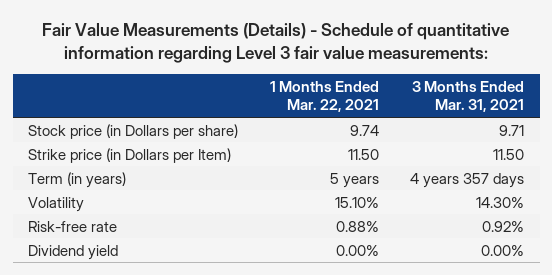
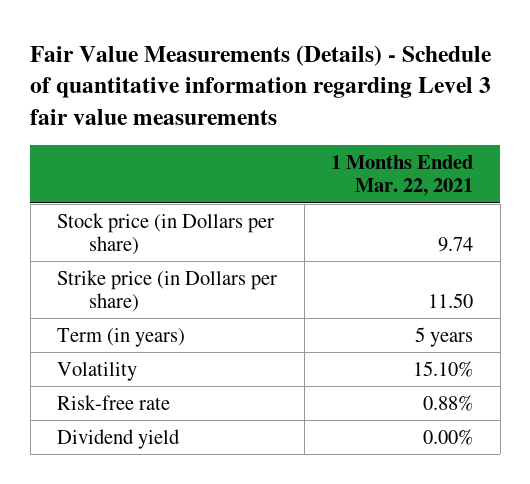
- Fair Value Measurements (Details) - Schedule of quantitative information regarding Level 3 fair value measurements:
+ Fair Value Measurements (Details) - Schedule of quantitative information regarding Level 3 fair value measurements
- | 1 Months Ended Mar. 22, 2021 | 3 Months Ended Mar. 31, 2021
+ | 1 Months Ended Mar. 22, 2021
- Strike price (in Dollars per Item) | 11.50 | 11.50
+ Strike price (in Dollars per share) | 11.50

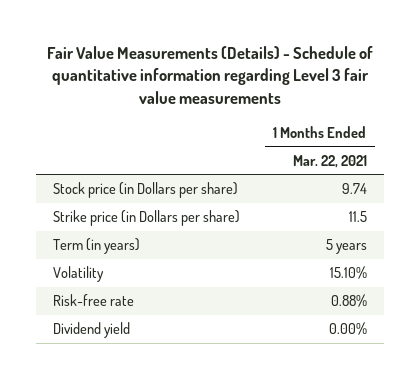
- Strike price (in Dollars per share) | 11.50
+ Strike price (in Dollars per share) | 11.5

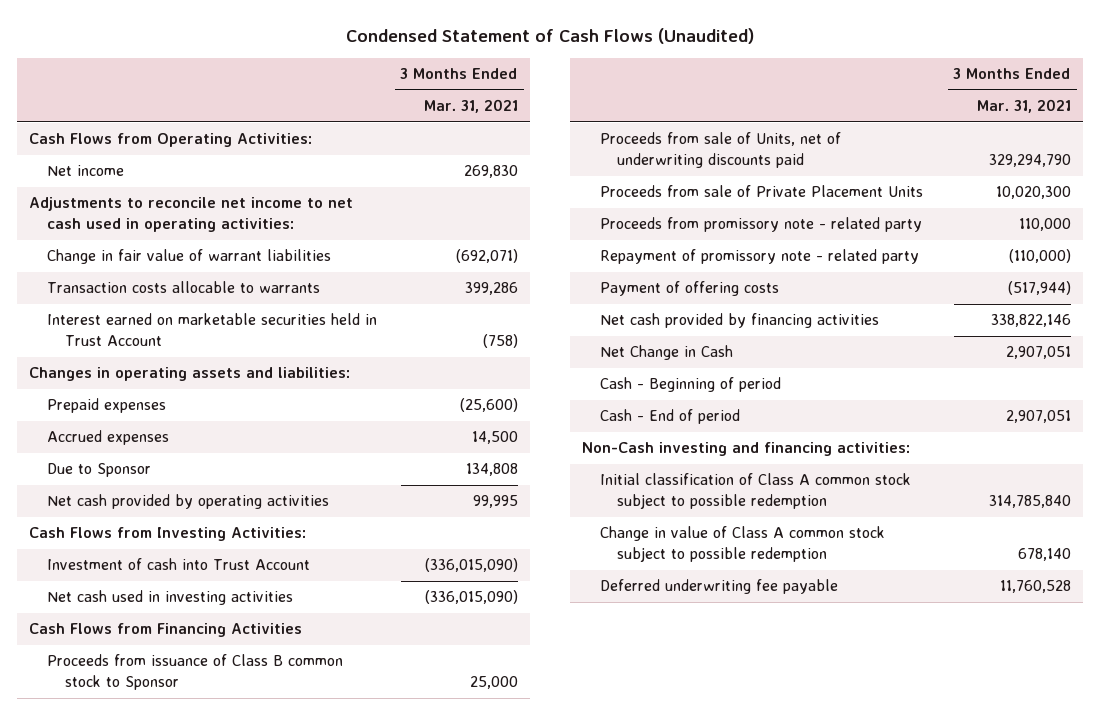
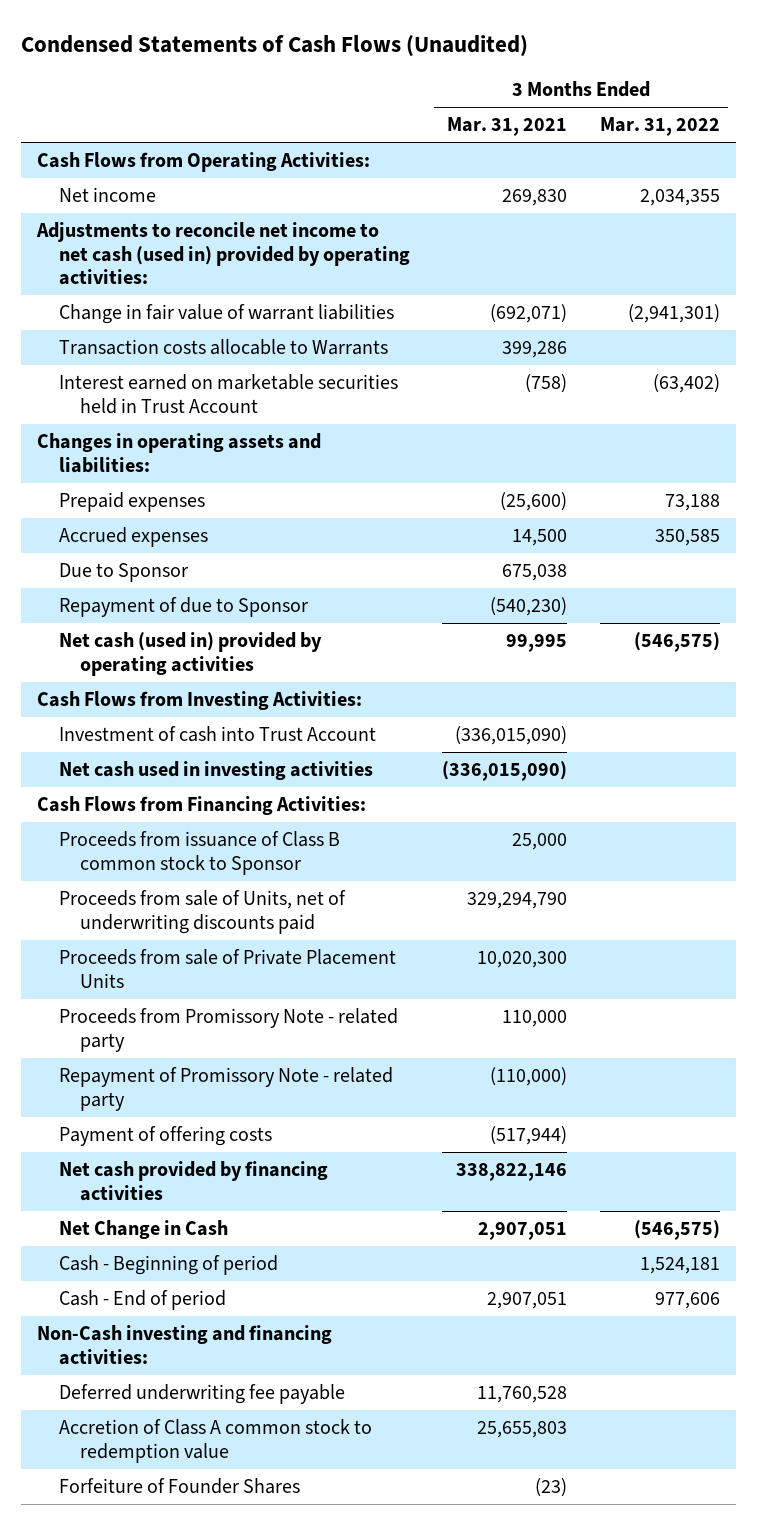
- Condensed Statement of Cash Flows (Unaudited)
+ Condensed Statements of Cash Flows (Unaudited)
- | 3 Months Ended Mar. 31, 2021
+ | 3 Months Ended Mar. 31, 2021 | 3 Months Ended Mar. 31, 2022
- Adjustments to reconcile net income to net cash used in operating activities:
+ Adjustments to reconcile net income to net cash (used in) provided by operating activities:
- Transaction costs allocable to warrants | 399,286
+ Transaction costs allocable to Warrants | 399,286 |
- Due to Sponsor | 134,808
- Net cash provided by operating activities | 99,995
+ Due to Sponsor | 675,038 |
+ Repayment of due to Sponsor | (540,230) |
+ Net cash (used in) provided by operating activities | 99,995 | (546,575)
- Cash Flows from Financing Activities
+ Cash Flows from Financing Activities:
- Proceeds from promissory note - related party | 110,000
- Repayment of promissory note - related party | (110,000)
+ Proceeds from Promissory Note - related party | 110,000 |
+ Repayment of Promissory Note - related party | (110,000) |
- Initial classification of Class A common stock subject to possible redemption | 314,785,840
- Change in value of Class A common stock subject to possible redemption | 678,140
+ Accretion of Class A common stock to redemption value | 25,655,803 |
+ Forfeiture of Founder Shares | (23) |

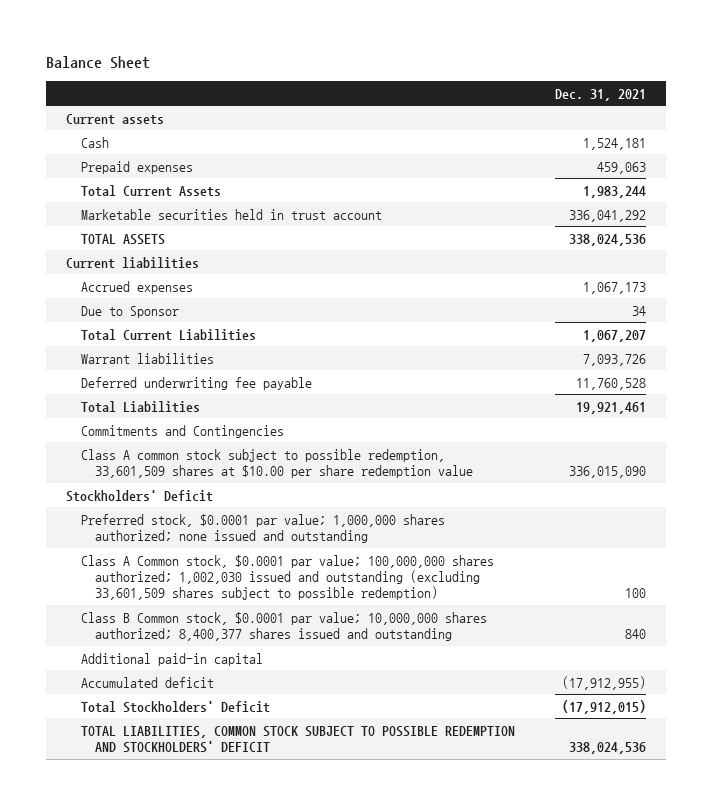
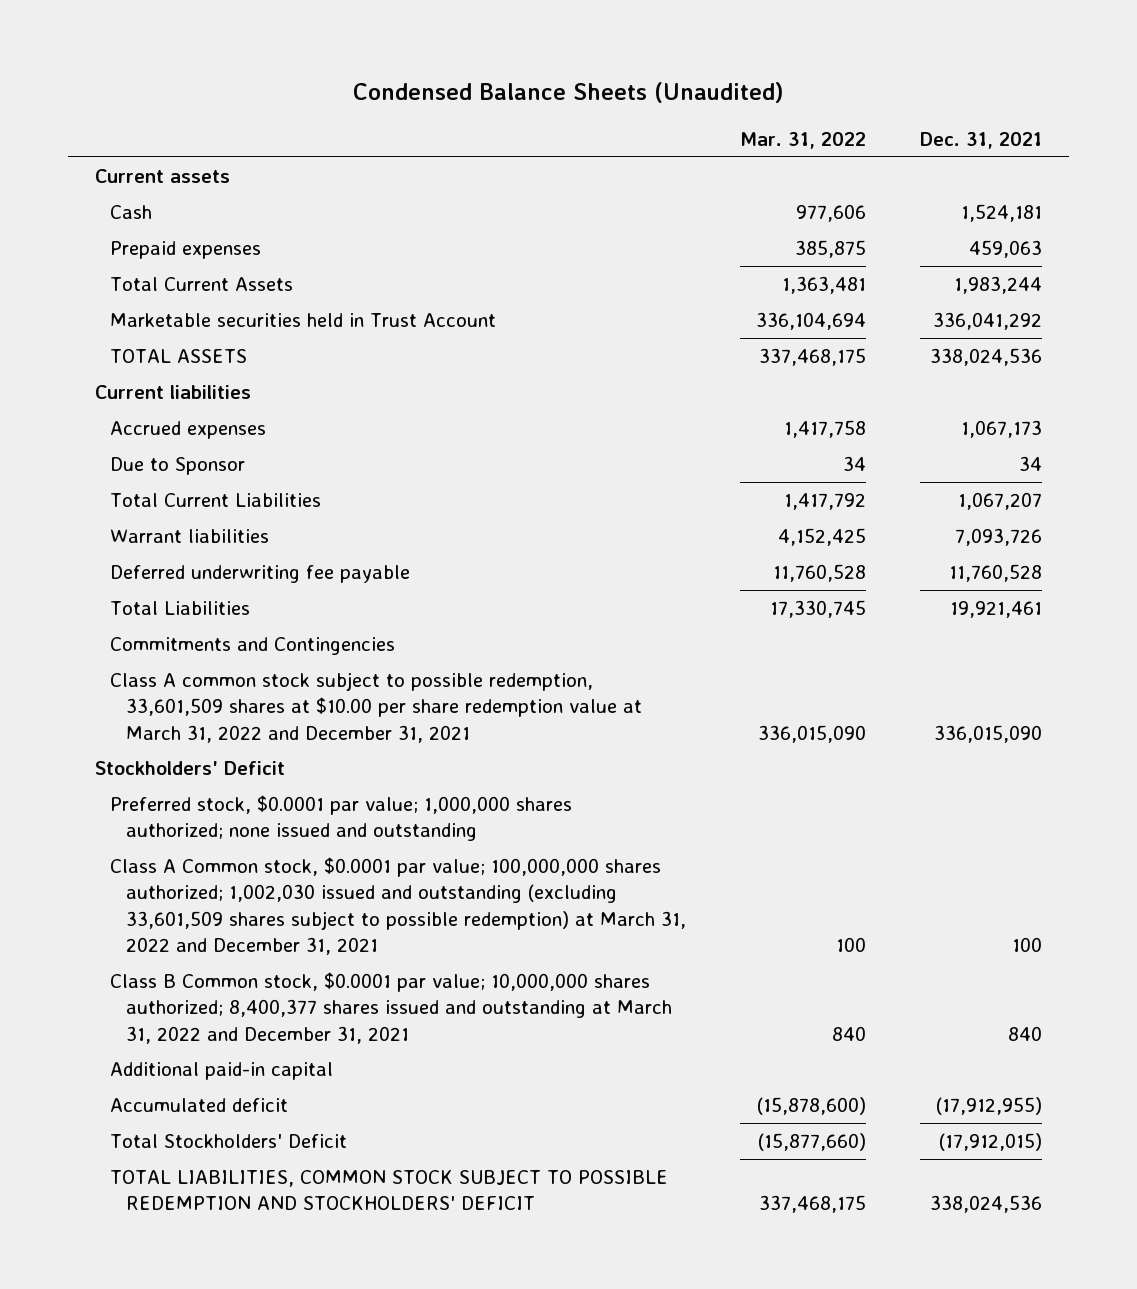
- Balance Sheet
+ Condensed Balance Sheets (Unaudited)
- | Dec. 31, 2021
+ | Mar. 31, 2022 | Dec. 31, 2021
- Marketable securities held in trust account | 336,041,292
+ Marketable securities held in Trust Account | 336,104,694 | 336,041,292
- Class A common stock subject to possible redemption, 33,601,509 shares at $10.00 per share redemption value | 336,015,090
+ Class A common stock subject to possible redemption, 33,601,509 shares at $10.00 per share redemption value at March 31, 2022 and December 31, 2021 | 336,015,090 | 336,015,090
- Class A Common stock, $0.0001 par value; 100,000,000 shares authorized; 1,002,030 issued and outstanding (excluding 33,601,509 shares subject to possible redemption) | 100
- Class B Common stock, $0.0001 par value; 10,000,000 shares authorized; 8,400,377 shares issued and outstanding | 840
+ Class A Common stock, $0.0001 par value; 100,000,000 shares authorized; 1,002,030 issued and outstanding (excluding 33,601,509 shares subject to possible redemption) at March 31, 2022 and December 31, 2021 | 100 | 100
+ Class B Common stock, $0.0001 par value; 10,000,000 shares authorized; 8,400,377 shares issued and outstanding at March 31, 2022 and December 31, 2021 | 840 | 840

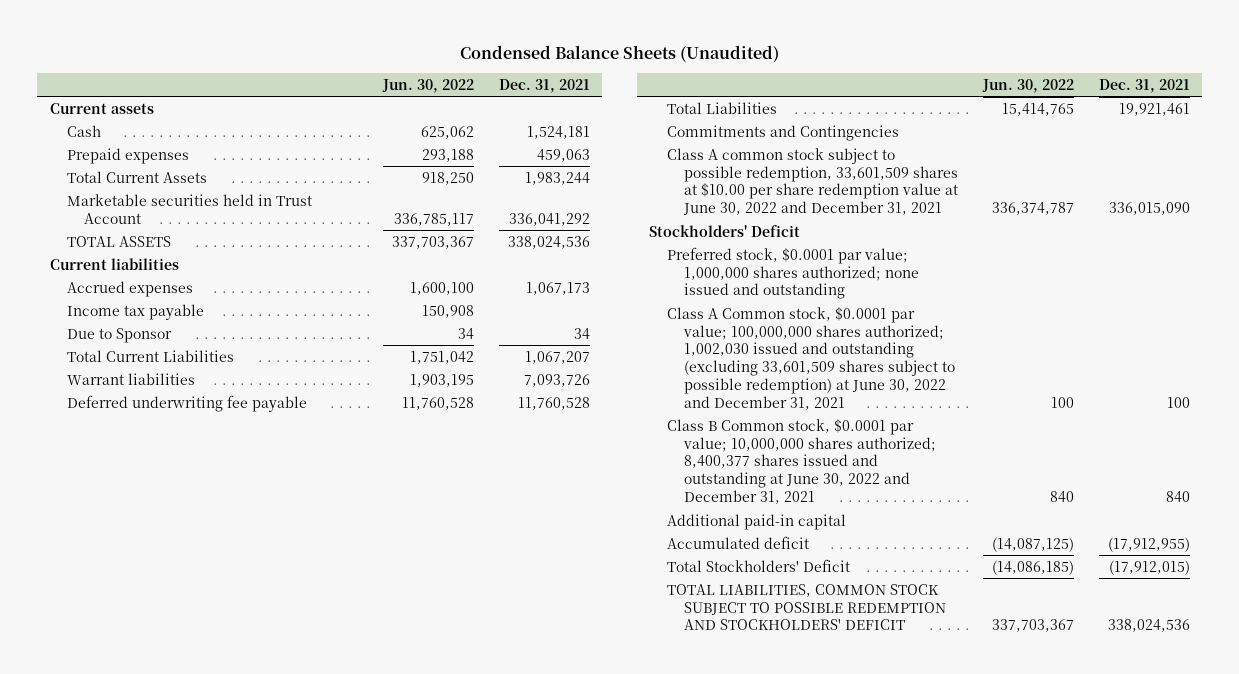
- | Mar. 31, 2022 | Dec. 31, 2021
+ | Jun. 30, 2022 | Dec. 31, 2021
+ Income tax payable | 150,908 |
- Class A common stock subject to possible redemption, 33,601,509 shares at $10.00 per share redemption value at March 31, 2022 and December 31, 2021 | 336,015,090 | 336,015,090
+ Class A common stock subject to possible redemption, 33,601,509 shares at $10.00 per share redemption value at June 30, 2022 and December 31, 2021 | 336,374,787 | 336,015,090
- Class A Common stock, $0.0001 par value; 100,000,000 shares authorized; 1,002,030 issued and outstanding (excluding 33,601,509 shares subject to possible redemption) at March 31, 2022 and December 31, 2021 | 100 | 100
- Class B Common stock, $0.0001 par value; 10,000,000 shares authorized; 8,400,377 shares issued and outstanding at March 31, 2022 and December 31, 2021 | 840 | 840
+ Class A Common stock, $0.0001 par value; 100,000,000 shares authorized; 1,002,030 issued and outstanding (excluding 33,601,509 shares subject to possible redemption) at June 30, 2022 and December 31, 2021 | 100 | 100
+ Class B Common stock, $0.0001 par value; 10,000,000 shares authorized; 8,400,377 shares issued and outstanding at June 30, 2022 and December 31, 2021 | 840 | 840

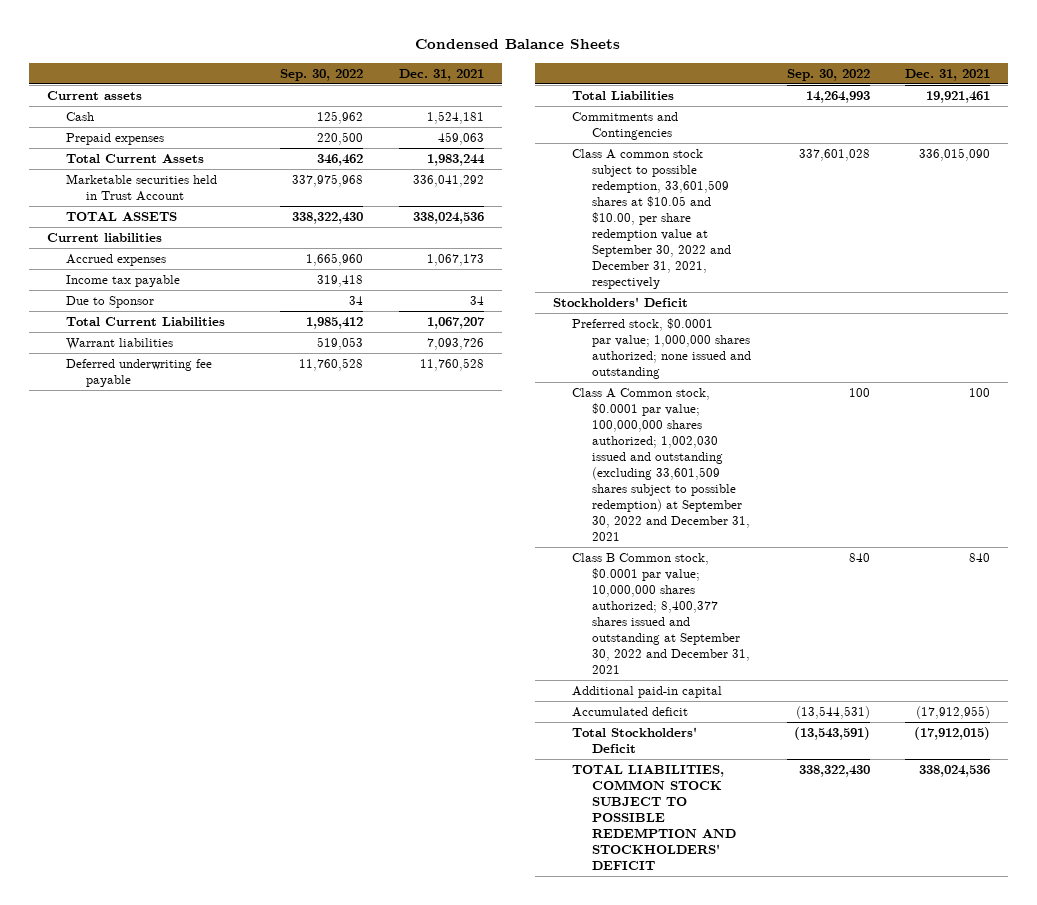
- Condensed Balance Sheets (Unaudited)
+ Condensed Balance Sheets
- | Jun. 30, 2022 | Dec. 31, 2021
+ | Sep. 30, 2022 | Dec. 31, 2021
- Class A common stock subject to possible redemption, 33,601,509 shares at $10.00 per share redemption value at June 30, 2022 and December 31, 2021 | 336,374,787 | 336,015,090
+ Class A common stock subject to possible redemption, 33,601,509 shares at $10.05 and $10.00, per share redemption value at September 30, 2022 and December 31, 2021, respectively | 337,601,028 | 336,015,090
- Class A Common stock, $0.0001 par value; 100,000,000 shares authorized; 1,002,030 issued and outstanding (excluding 33,601,509 shares subject to possible redemption) at June 30, 2022 and December 31, 2021 | 100 | 100
- Class B Common stock, $0.0001 par value; 10,000,000 shares authorized; 8,400,377 shares issued and outstanding at June 30, 2022 and December 31, 2021 | 840 | 840
+ Class A Common stock, $0.0001 par value; 100,000,000 shares authorized; 1,002,030 issued and outstanding (excluding 33,601,509 shares subject to possible redemption) at September 30, 2022 and December 31, 2021 | 100 | 100
+ Class B Common stock, $0.0001 par value; 10,000,000 shares authorized; 8,400,377 shares issued and outstanding at September 30, 2022 and December 31, 2021 | 840 | 840

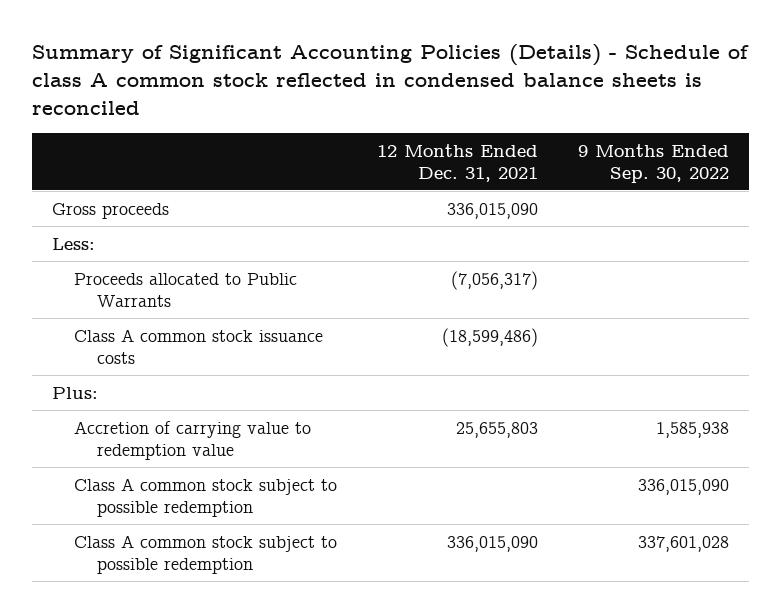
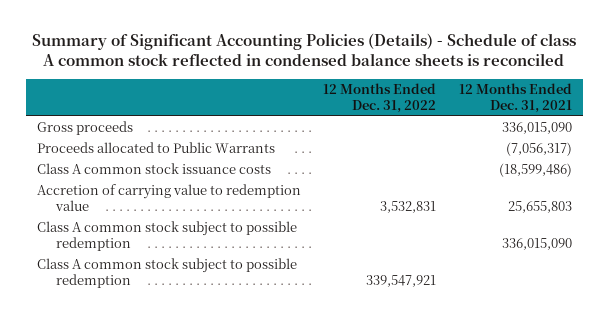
- | 12 Months Ended Dec. 31, 2021 | 9 Months Ended Sep. 30, 2022
+ | 12 Months Ended Dec. 31, 2022 | 12 Months Ended Dec. 31, 2021
- Less:
- Plus:
moved down: Class A common stock subject to possible redemption | 339,547,921 |

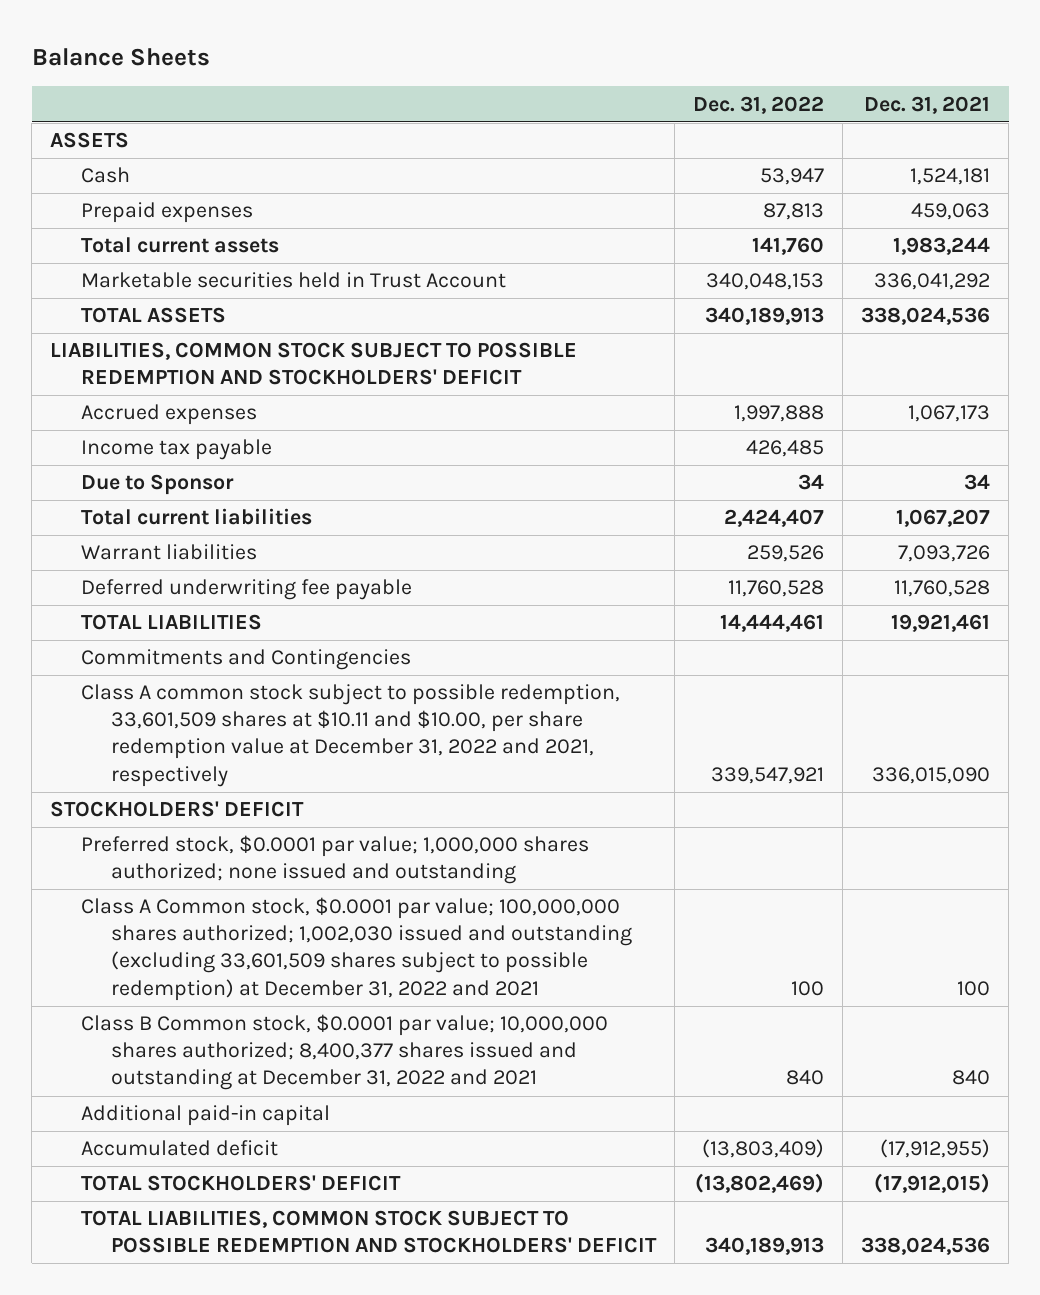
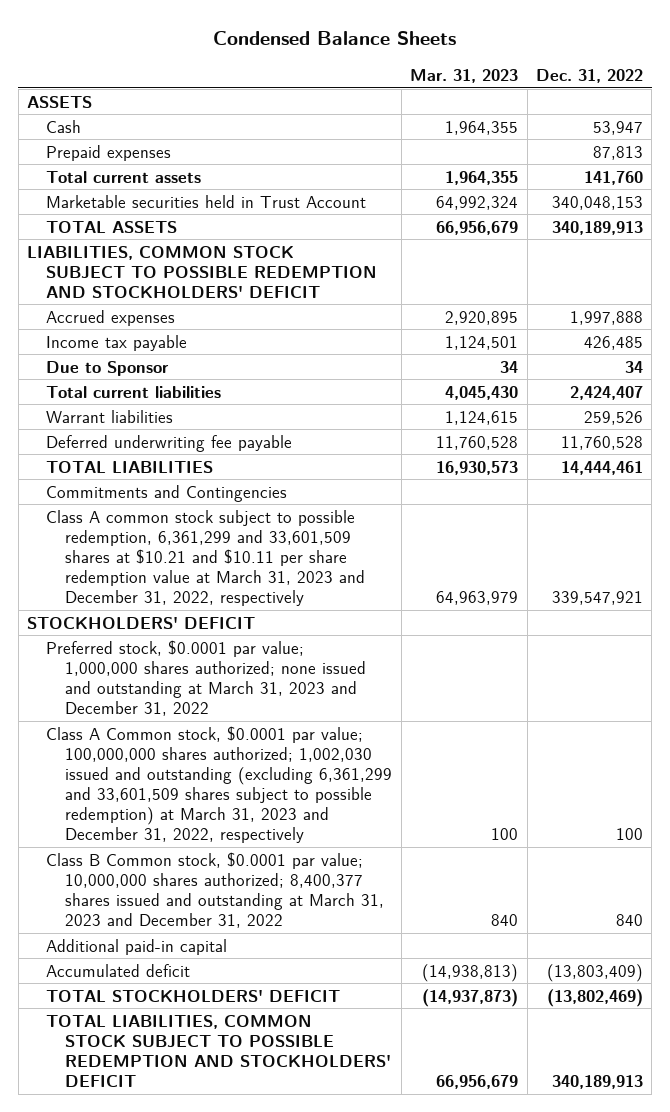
- Balance Sheets
+ Condensed Balance Sheets
- | Dec. 31, 2022 | Dec. 31, 2021
+ | Mar. 31, 2023 | Dec. 31, 2022
- Class A common stock subject to possible redemption, 33,601,509 shares at $10.11 and $10.00, per share redemption value at December 31, 2022 and 2021, respectively | 339,547,921 | 336,015,090
+ Class A common stock subject to possible redemption, 6,361,299 and 33,601,509 shares at $10.21 and $10.11 per share redemption value at March 31, 2023 and December 31, 2022, respectively | 64,963,979 | 339,547,921
- Preferred stock, $0.0001 par value; 1,000,000 shares authorized; none issued and outstanding
- Class A Common stock, $0.0001 par value; 100,000,000 shares authorized; 1,002,030 issued and outstanding (excluding 33,601,509 shares subject to possible redemption) at December 31, 2022 and 2021 | 100 | 100
- Class B Common stock, $0.0001 par value; 10,000,000 shares authorized; 8,400,377 shares issued and outstanding at December 31, 2022 and 2021 | 840 | 840
+ Preferred stock, $0.0001 par value; 1,000,000 shares authorized; none issued and outstanding at March 31, 2023 and December 31, 2022
+ Class A Common stock, $0.0001 par value; 100,000,000 shares authorized; 1,002,030 issued and outstanding (excluding 6,361,299 and 33,601,509 shares subject to possible redemption) at March 31, 2023 and December 31, 2022, respectively | 100 | 100
+ Class B Common stock, $0.0001 par value; 10,000,000 shares authorized; 8,400,377 shares issued and outstanding at March 31, 2023 and December 31, 2022 | 840 | 840

